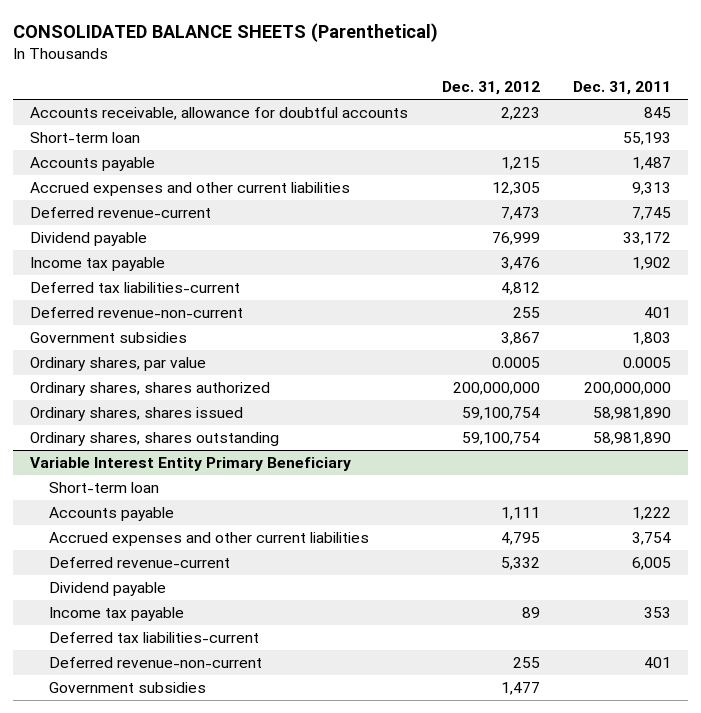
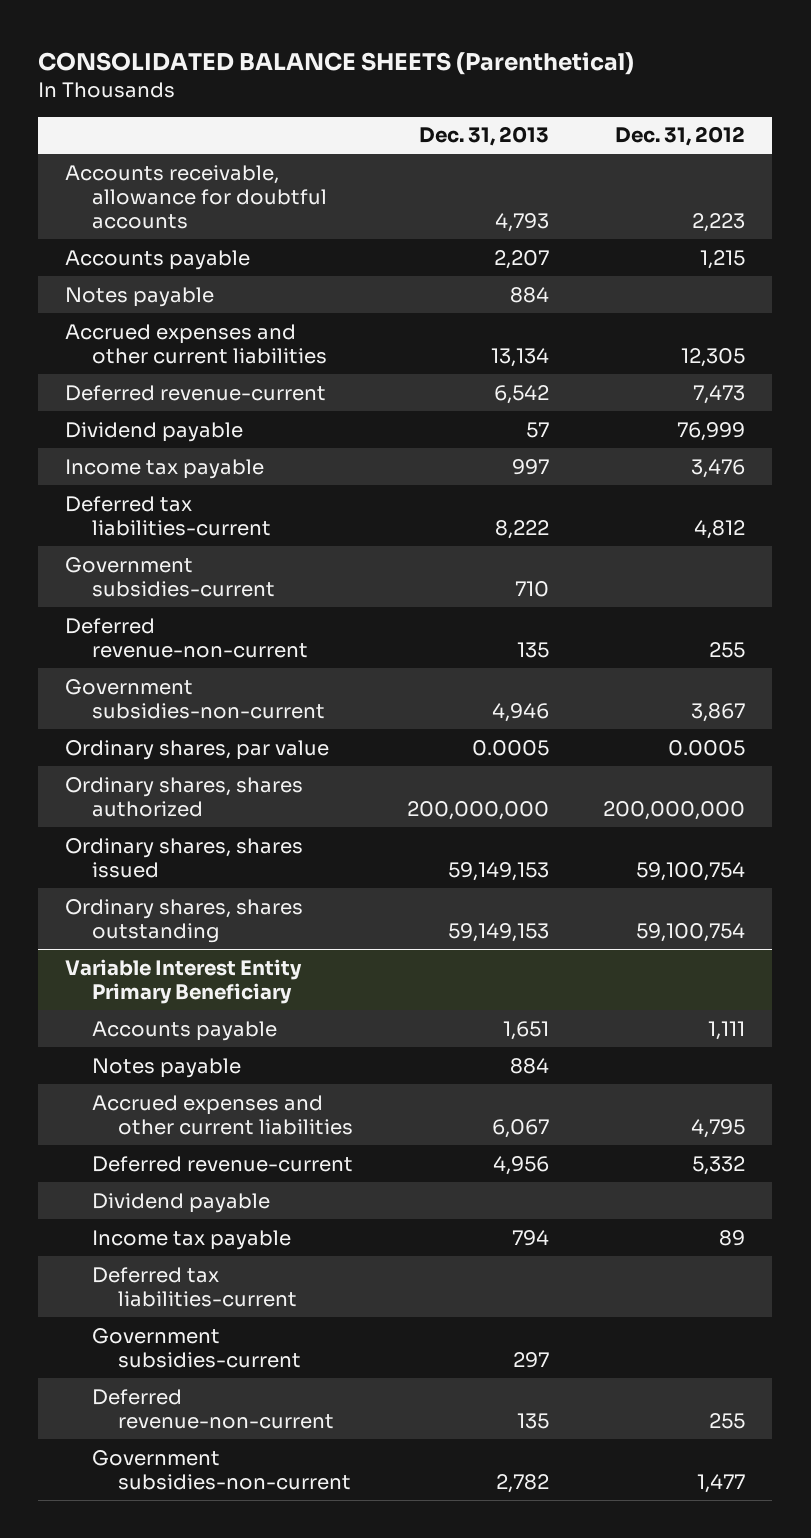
- | Dec. 31, 2012 | Dec. 31, 2011
+ | Dec. 31, 2013 | Dec. 31, 2012
- Short-term loan | | 55,193
+ Notes payable | 884 |
+ Government subsidies-current | 710 |
- Government subsidies | 3,867 | 1,803
+ Government subsidies-non-current | 4,946 | 3,867
@ Variable Interest Entity Primary Beneficiary
- Short-term loan
+ Notes payable | 884 |
+ Government subsidies-current | 297 |
- Government subsidies | 1,477 |
+ Government subsidies-non-current | 2,782 | 1,477

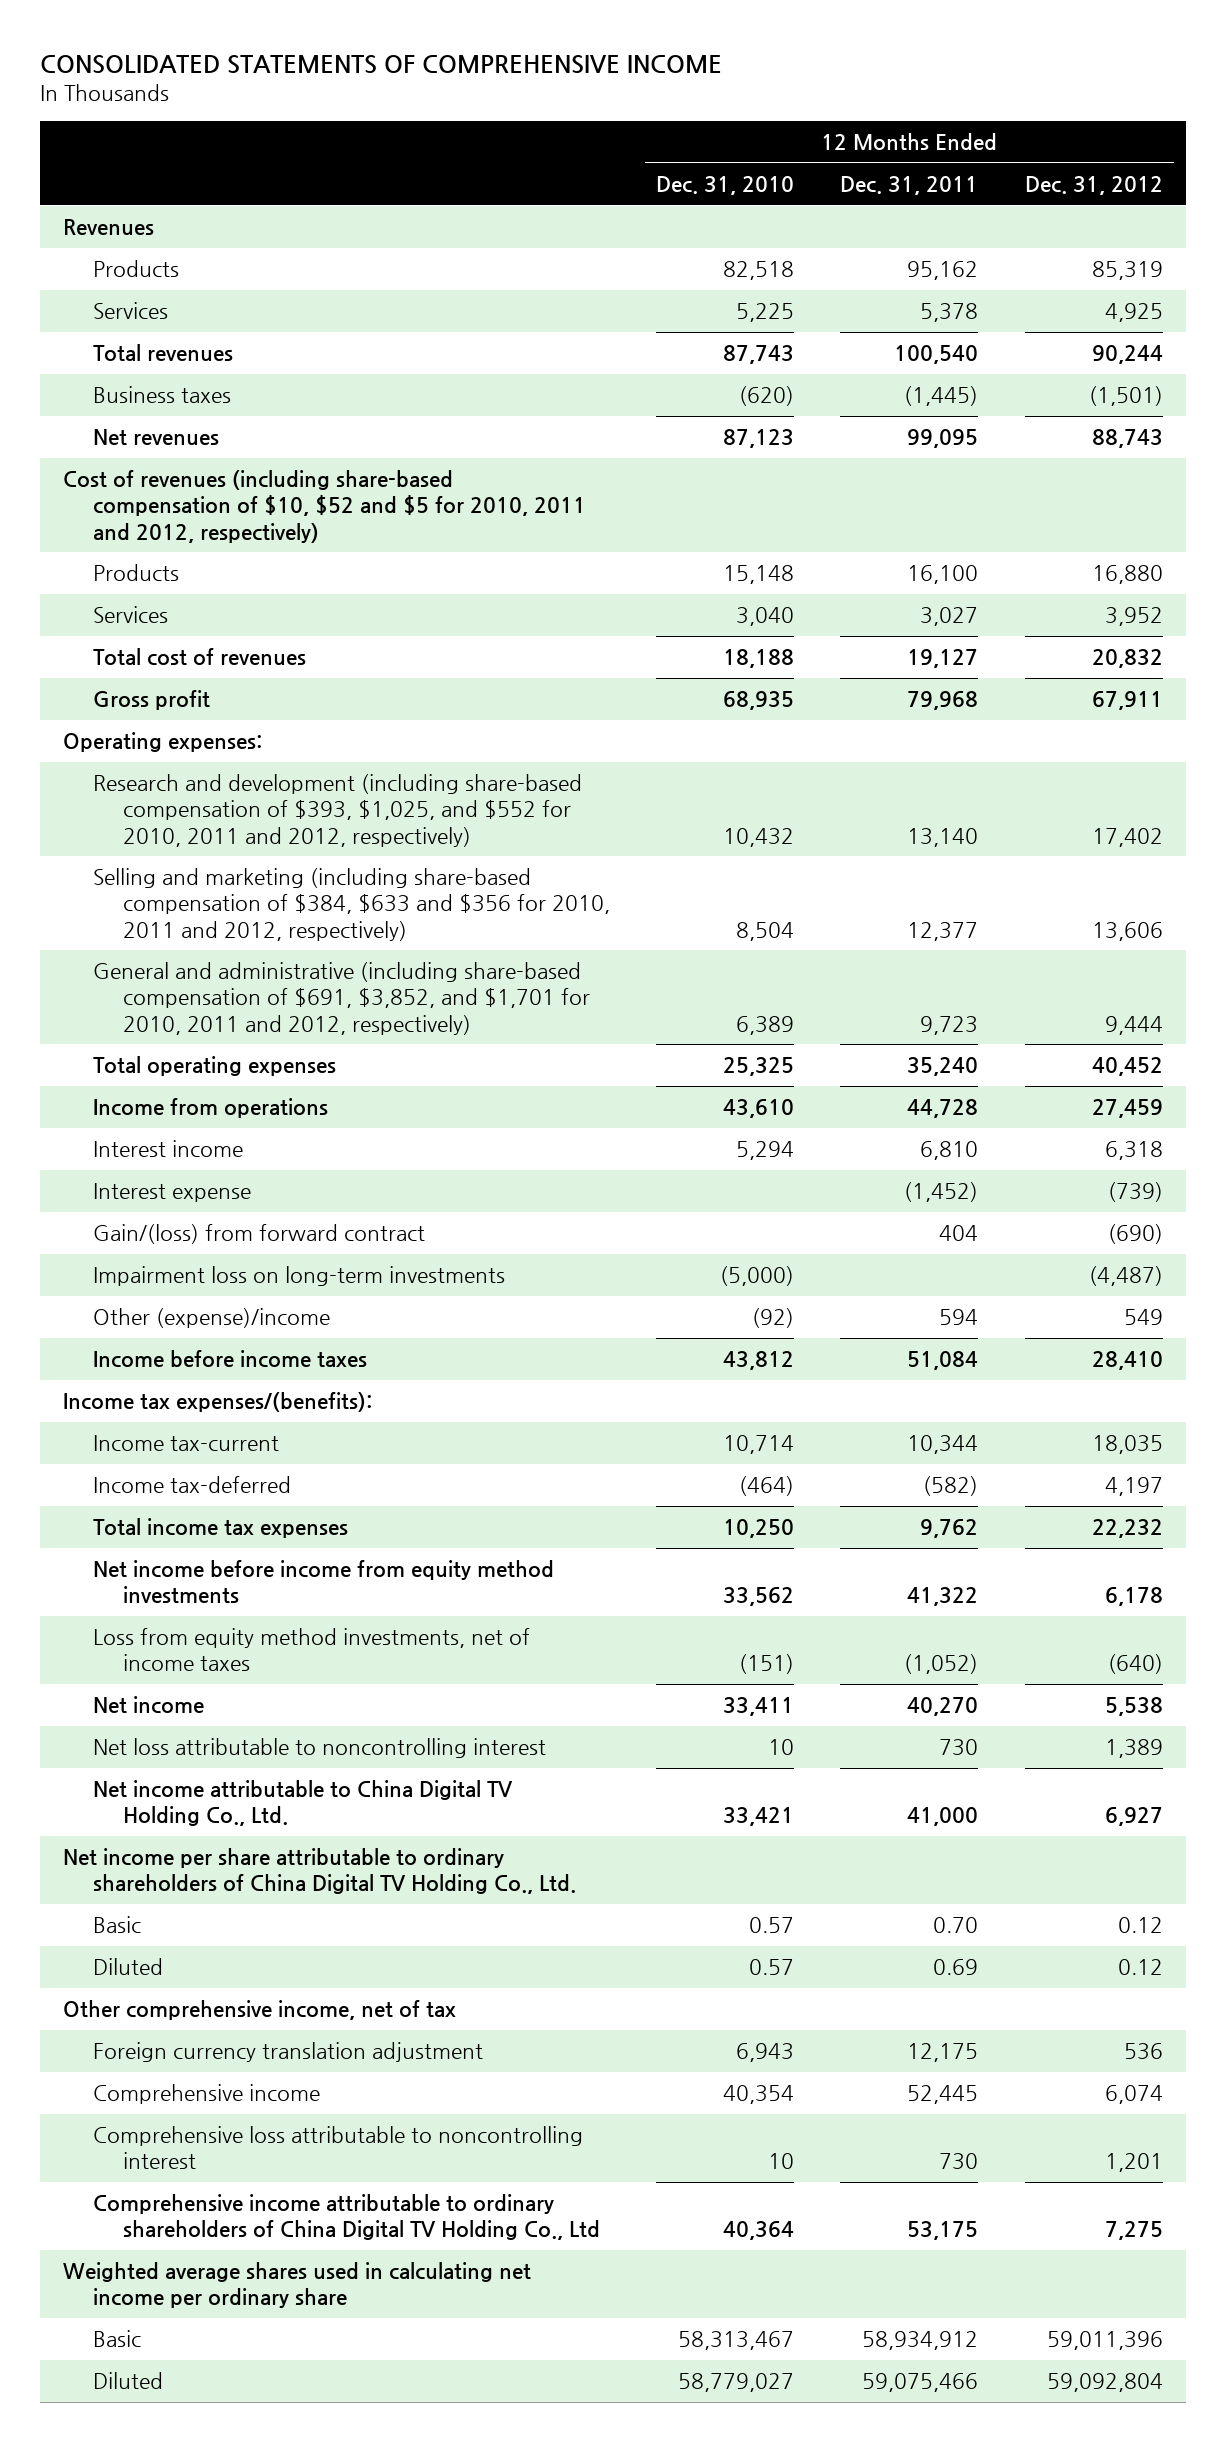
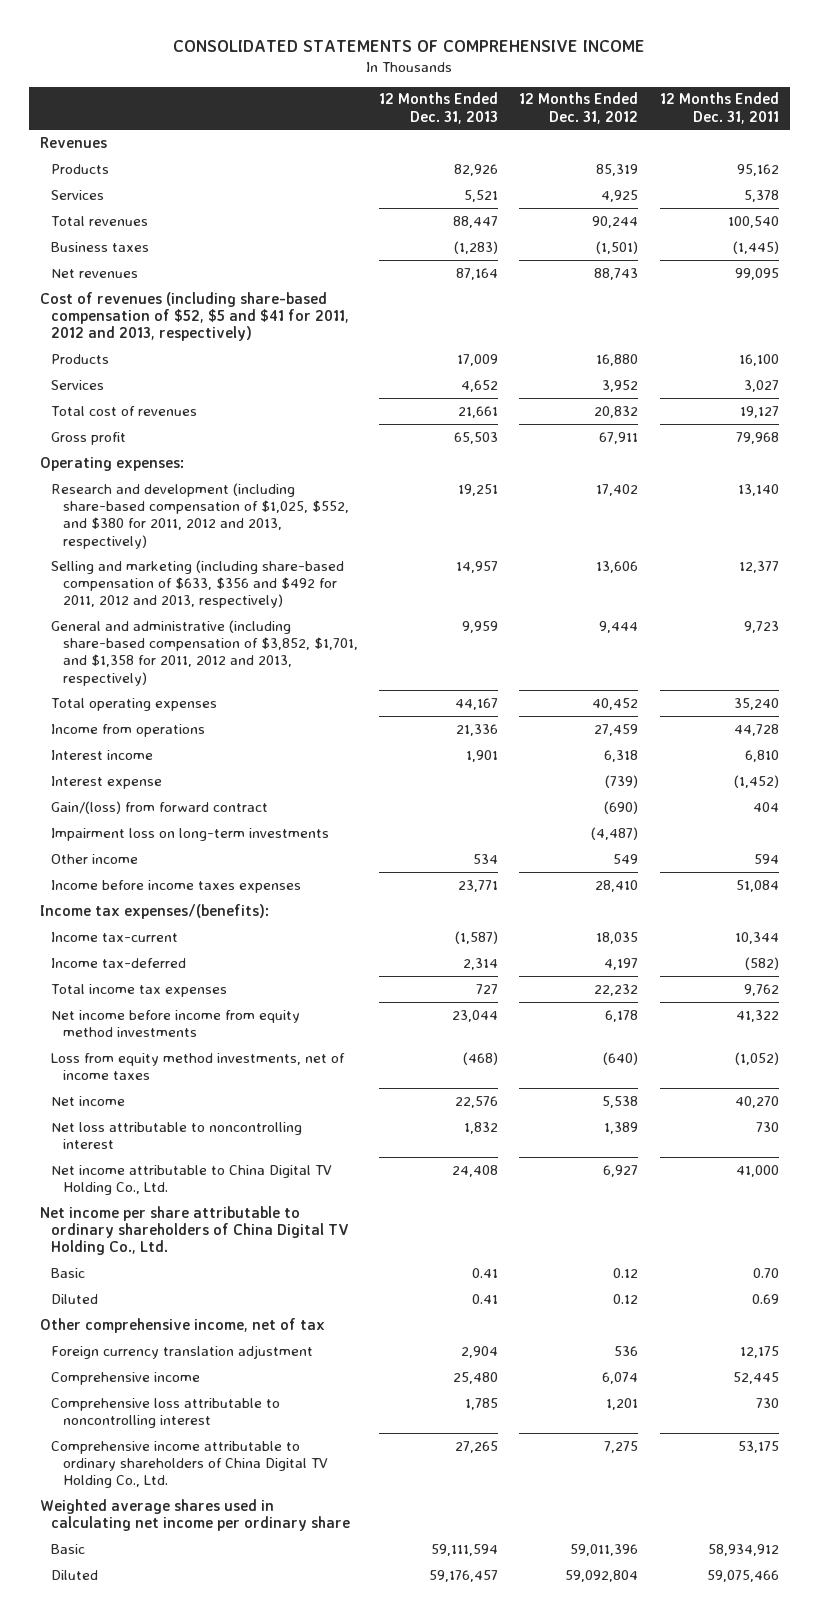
- | 12 Months Ended Dec. 31, 2010 | 12 Months Ended Dec. 31, 2011 | 12 Months Ended Dec. 31, 2012
+ | 12 Months Ended Dec. 31, 2013 | 12 Months Ended Dec. 31, 2012 | 12 Months Ended Dec. 31, 2011
- Cost of revenues (including share-based compensation of $10, $52 and $5 for 2010, 2011 and 2012, respectively)
+ Cost of revenues (including share-based compensation of $52, $5 and $41 for 2011, 2012 and 2013, respectively)
- Research and development (including share-based compensation of $393, $1,025, and $552 for 2010, 2011 and 2012, respectively) | 10,432 | 13,140 | 17,402
- Selling and marketing (including share-based compensation of $384, $633 and $356 for 2010, 2011 and 2012, respectively) | 8,504 | 12,377 | 13,606
- General and administrative (including share-based compensation of $691, $3,852, and $1,701 for 2010, 2011 and 2012, respectively) | 6,389 | 9,723 | 9,444
+ Research and development (including share-based compensation of $1,025, $552, and $380 for 2011, 2012 and 2013, respectively) | 19,251 | 17,402 | 13,140
+ Selling and marketing (including share-based compensation of $633, $356 and $492 for 2011, 2012 and 2013, respectively) | 14,957 | 13,606 | 12,377
+ General and administrative (including share-based compensation of $3,852, $1,701, and $1,358 for 2011, 2012 and 2013, respectively) | 9,959 | 9,444 | 9,723
- Other (expense)/income | (92) | 594 | 549
- Income before income taxes | 43,812 | 51,084 | 28,410
+ Other income | 534 | 549 | 594
+ Income before income taxes expenses | 23,771 | 28,410 | 51,084
- Comprehensive income attributable to ordinary shareholders of China Digital TV Holding Co., Ltd | 40,364 | 53,175 | 7,275
+ Comprehensive income attributable to ordinary shareholders of China Digital TV Holding Co., Ltd. | 27,265 | 7,275 | 53,175

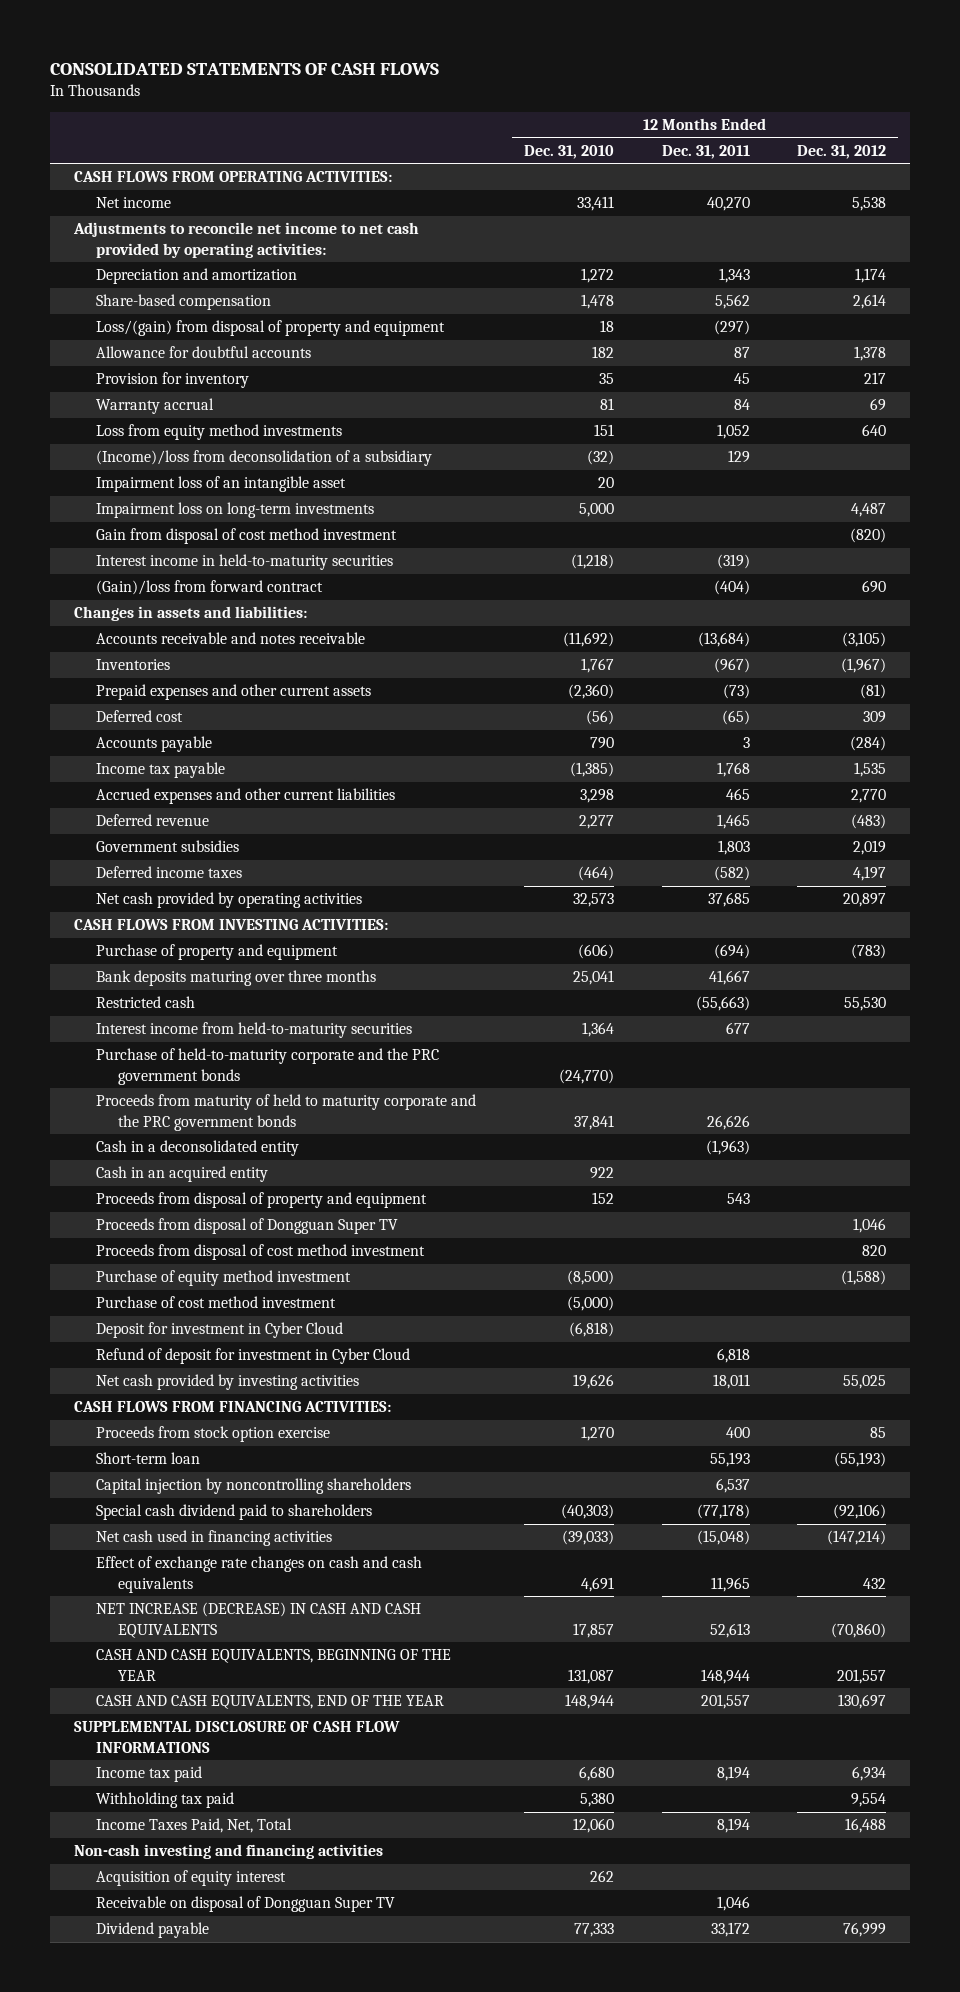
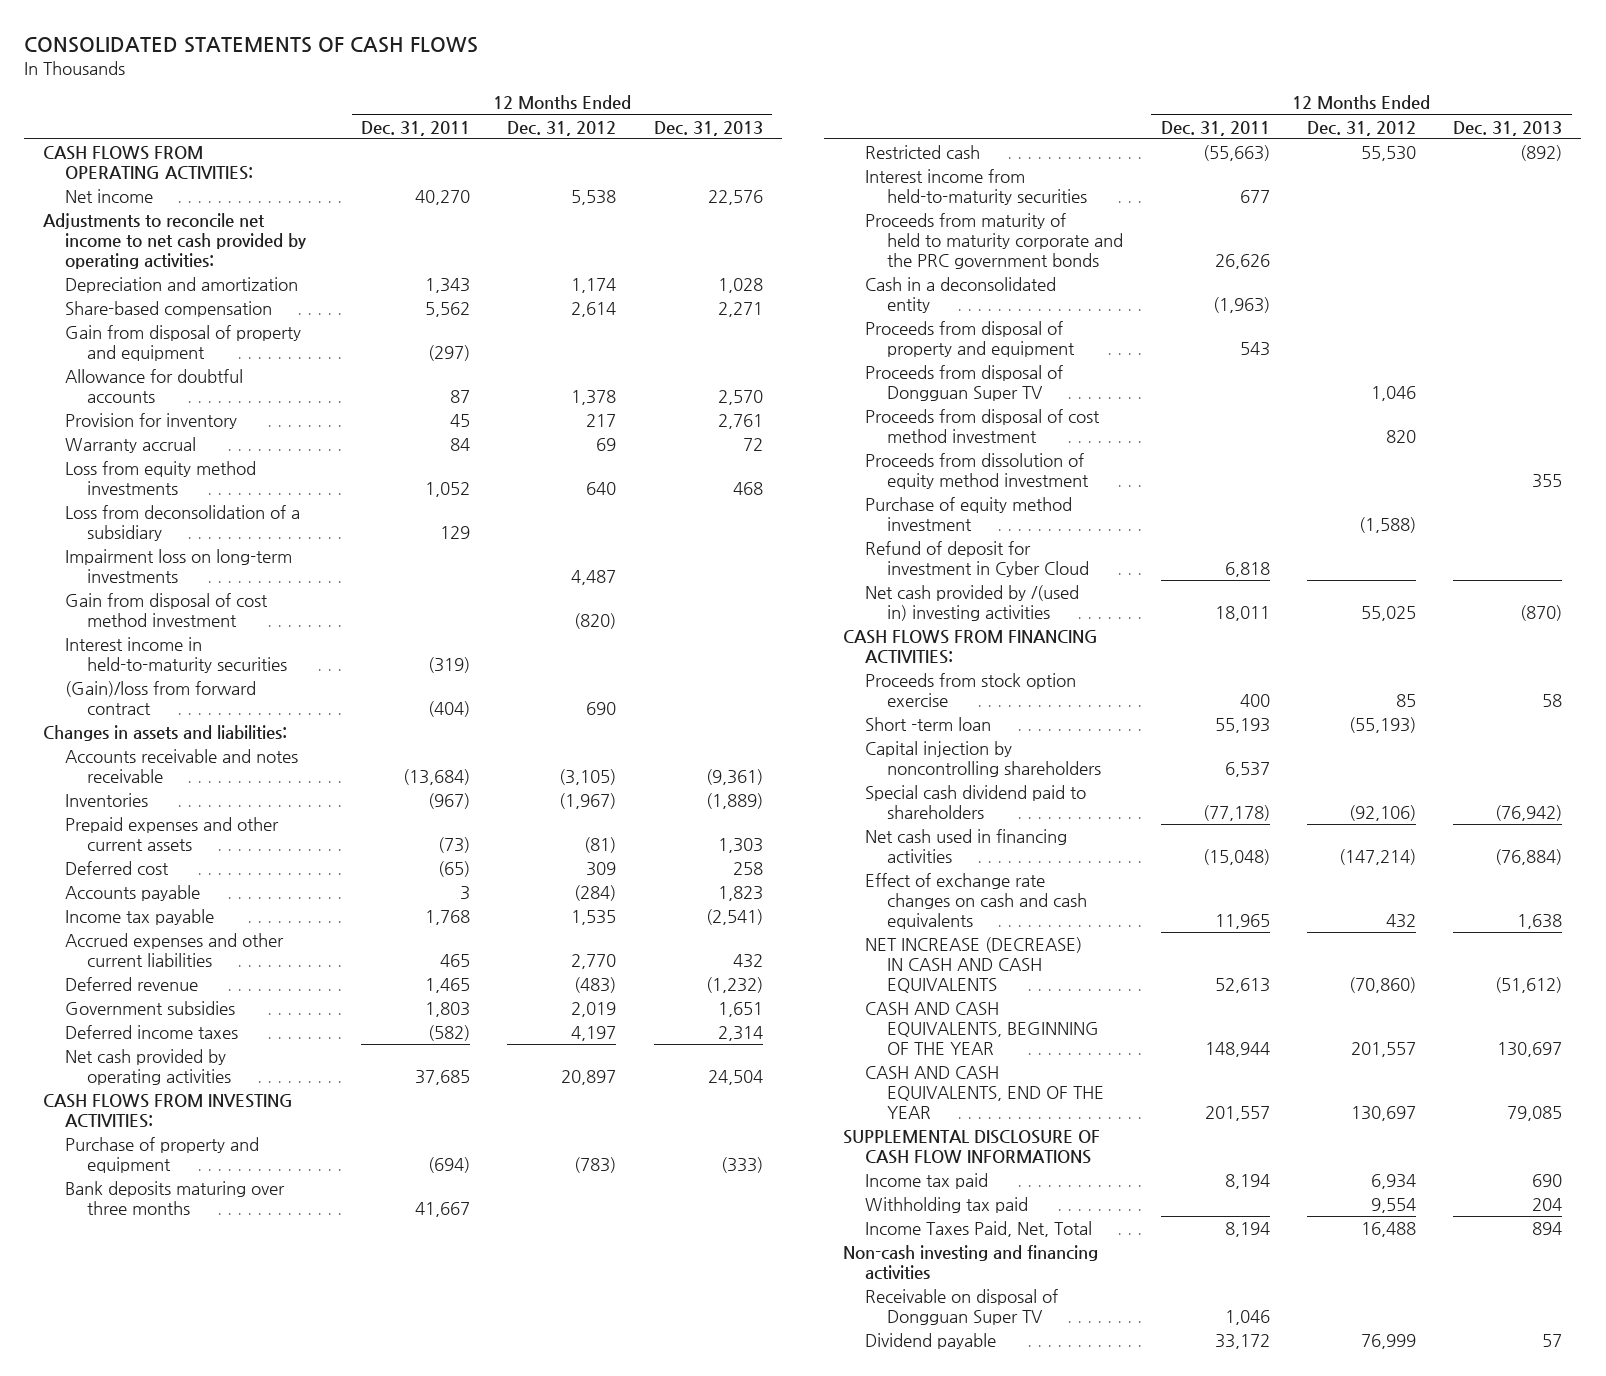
- | 12 Months Ended Dec. 31, 2010 | 12 Months Ended Dec. 31, 2011 | 12 Months Ended Dec. 31, 2012
+ | 12 Months Ended Dec. 31, 2011 | 12 Months Ended Dec. 31, 2012 | 12 Months Ended Dec. 31, 2013
- Loss/(gain) from disposal of property and equipment | 18 | (297) |
+ Gain from disposal of property and equipment | (297) | |
- (Income)/loss from deconsolidation of a subsidiary | (32) | 129 |
- Impairment loss of an intangible asset | 20 | |
+ Loss from deconsolidation of a subsidiary | 129 | |
- Purchase of held-to-maturity corporate and the PRC government bonds | (24,770) | |
- Cash in an acquired entity | 922 | |
+ Proceeds from dissolution of equity method investment | | | 355
- Purchase of cost method investment | (5,000) | |
- Deposit for investment in Cyber Cloud | (6,818) | |
- Net cash provided by investing activities | 19,626 | 18,011 | 55,025
+ Net cash provided by /(used in) investing activities | 18,011 | 55,025 | (870)
- Short-term loan | | 55,193 | (55,193)
+ Short -term loan | 55,193 | (55,193) |
- Acquisition of equity interest | 262 | |

